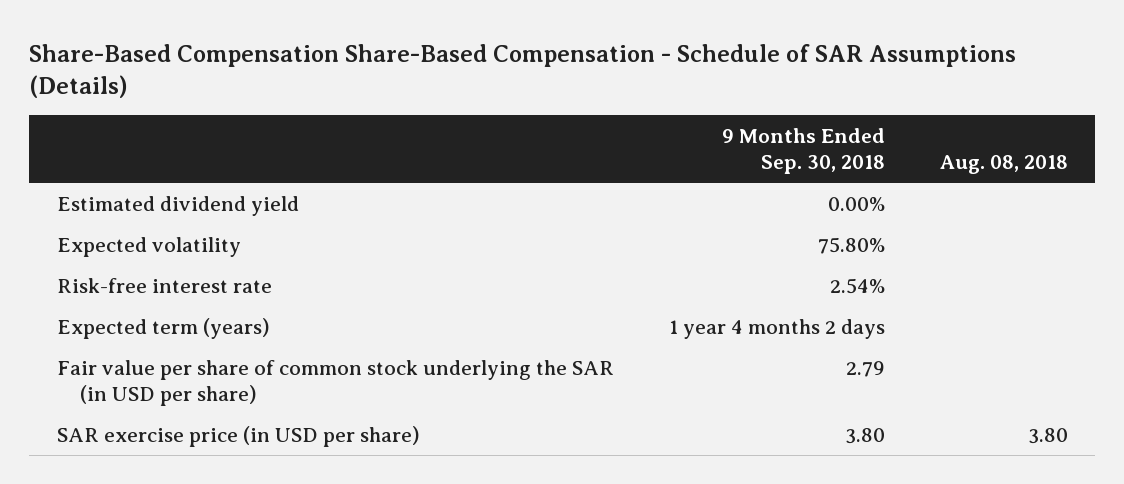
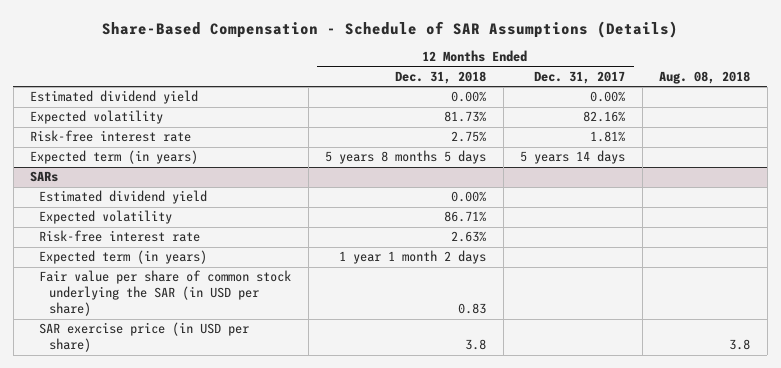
- Share-Based Compensation Share-Based Compensation - Schedule of SAR Assumptions (Details)
+ Share-Based Compensation - Schedule of SAR Assumptions (Details)
- | 9 Months Ended Sep. 30, 2018 | Aug. 08, 2018
+ | 12 Months Ended Dec. 31, 2018 | 12 Months Ended Dec. 31, 2017 | Aug. 08, 2018
- Expected term (years) | 1 year 4 months 2 days |
- Fair value per share of common stock underlying the SAR (in USD per share) | 2.79 |
- SAR exercise price (in USD per share) | 3.80 | 3.80
+ Expected term (in years) | 5 years 8 months 5 days | 5 years 14 days |
+ SARs
+ Estimated dividend yield | 0.00% | |
+ Expected volatility | 86.71% | |
+ Risk-free interest rate | 2.63% | |
+ Expected term (in years) | 1 year 1 month 2 days | |
+ Fair value per share of common stock underlying the SAR (in USD per share) | 0.83 | |
+ SAR exercise price (in USD per share) | 3.8 | | 3.8

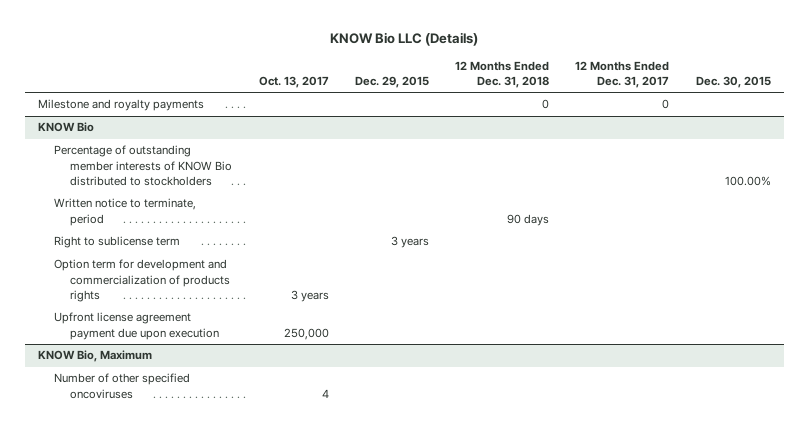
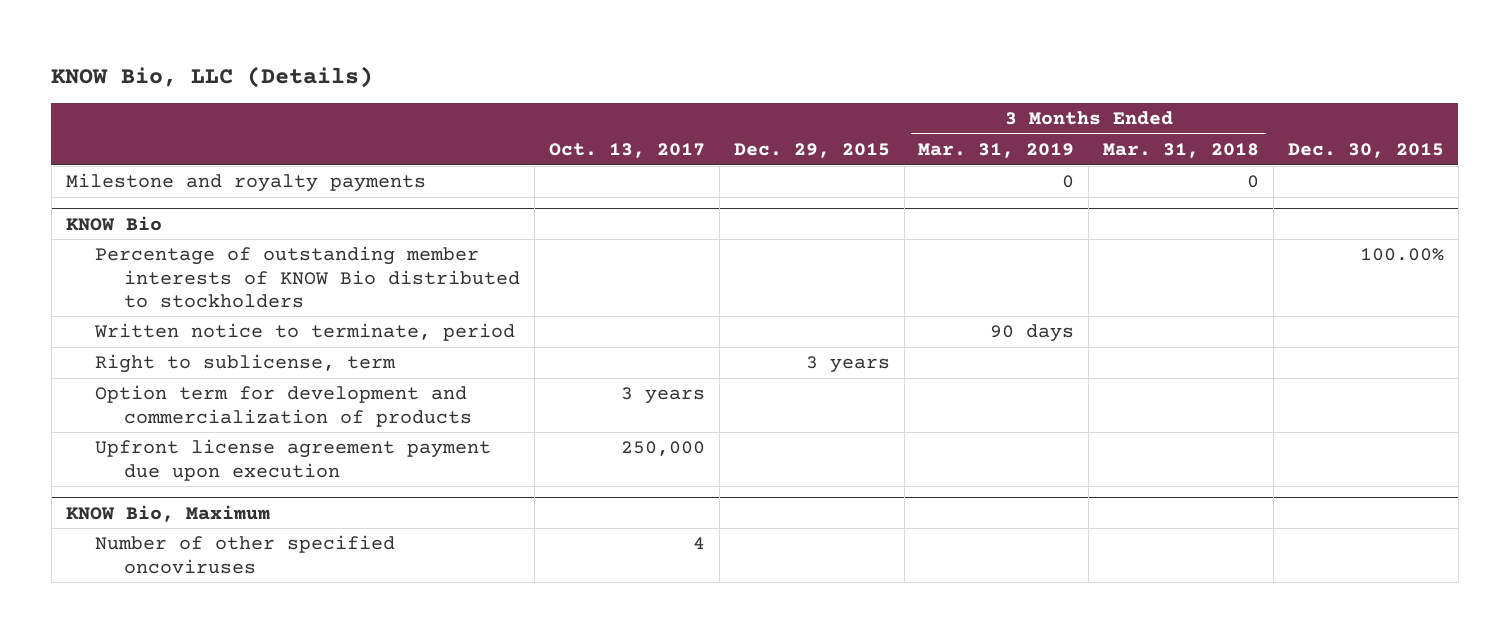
- KNOW Bio LLC (Details)
+ KNOW Bio, LLC (Details)
- | Oct. 13, 2017 | Dec. 29, 2015 | 12 Months Ended Dec. 31, 2018 | 12 Months Ended Dec. 31, 2017 | Dec. 30, 2015
+ | Oct. 13, 2017 | Dec. 29, 2015 | 3 Months Ended Mar. 31, 2019 | 3 Months Ended Mar. 31, 2018 | Dec. 30, 2015
@ KNOW Bio
- Right to sublicense term | | 3 years | | |
- Option term for development and commercialization of products rights | 3 years | | | |
+ Right to sublicense, term | | 3 years | | |
+ Option term for development and commercialization of products | 3 years | | | |

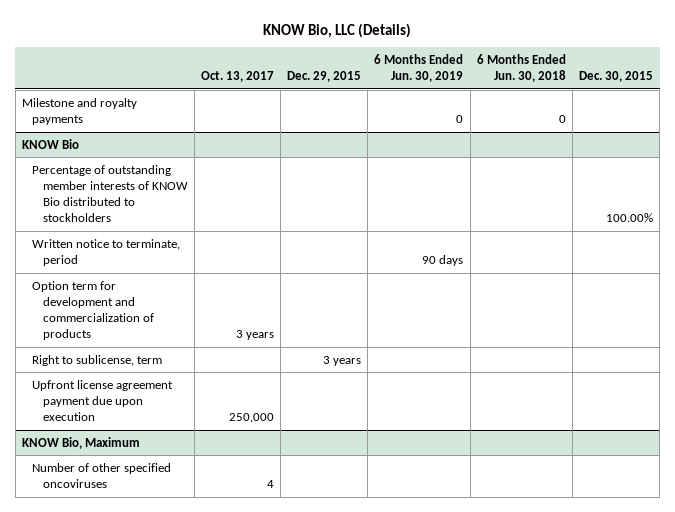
- | Oct. 13, 2017 | Dec. 29, 2015 | 3 Months Ended Mar. 31, 2019 | 3 Months Ended Mar. 31, 2018 | Dec. 30, 2015
+ | Oct. 13, 2017 | Dec. 29, 2015 | 6 Months Ended Jun. 30, 2019 | 6 Months Ended Jun. 30, 2018 | Dec. 30, 2015
@ KNOW Bio
moved down: Right to sublicense, term | | 3 years | | |

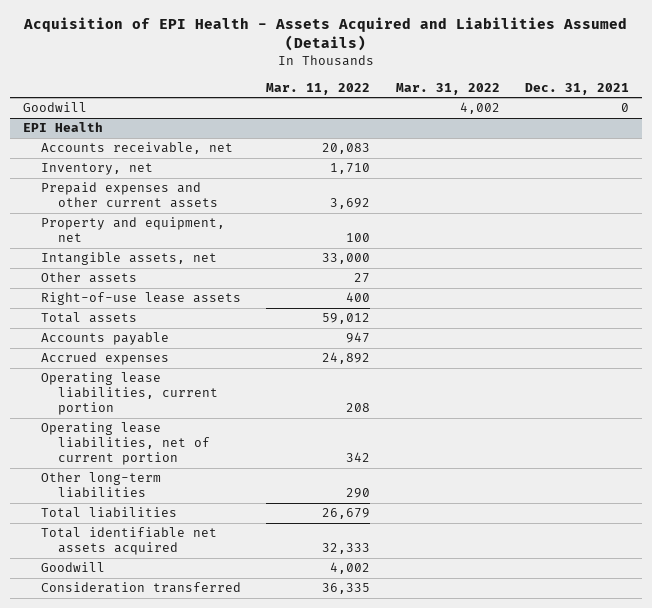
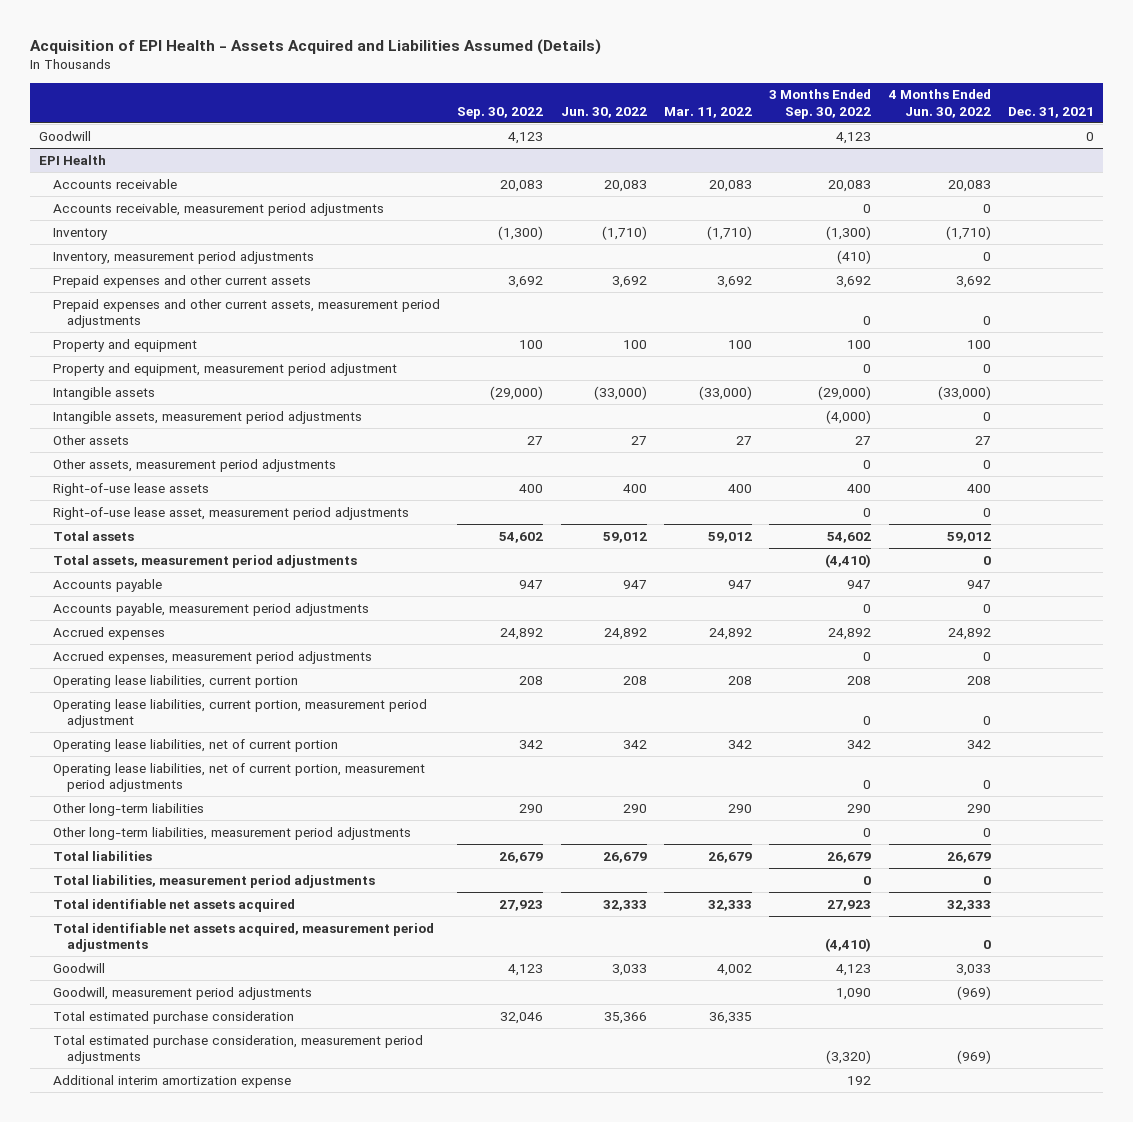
- | Mar. 11, 2022 | Mar. 31, 2022 | Dec. 31, 2021
+ | Sep. 30, 2022 | Jun. 30, 2022 | Mar. 11, 2022 | 3 Months Ended Sep. 30, 2022 | 4 Months Ended Jun. 30, 2022 | Dec. 31, 2021
@ EPI Health
- Accounts receivable, net | 20,083 | |
- Inventory, net | 1,710 | |
+ Accounts receivable | 20,083 | 20,083 | 20,083 | 20,083 | 20,083 |
+ Accounts receivable, measurement period adjustments | | | | 0 | 0 |
+ Inventory | (1,300) | (1,710) | (1,710) | (1,300) | (1,710) |
+ Inventory, measurement period adjustments | | | | (410) | 0 |
- Property and equipment, net | 100 | |
- Intangible assets, net | 33,000 | |
+ Prepaid expenses and other current assets, measurement period adjustments | | | | 0 | 0 |
+ Property and equipment | 100 | 100 | 100 | 100 | 100 |
+ Property and equipment, measurement period adjustment | | | | 0 | 0 |
+ Intangible assets | (29,000) | (33,000) | (33,000) | (29,000) | (33,000) |
+ Intangible assets, measurement period adjustments | | | | (4,000) | 0 |
+ Other assets, measurement period adjustments | | | | 0 | 0 |
+ Right-of-use lease asset, measurement period adjustments | | | | 0 | 0 |
+ Total assets, measurement period adjustments | | | | (4,410) | 0 |
+ Accounts payable, measurement period adjustments | | | | 0 | 0 |
+ Accrued expenses, measurement period adjustments | | | | 0 | 0 |
+ Operating lease liabilities, current portion, measurement period adjustment | | | | 0 | 0 |
+ Operating lease liabilities, net of current portion, measurement period adjustments | | | | 0 | 0 |
+ Other long-term liabilities, measurement period adjustments | | | | 0 | 0 |
+ Total liabilities, measurement period adjustments | | | | 0 | 0 |
+ Total identifiable net assets acquired, measurement period adjustments | | | | (4,410) | 0 |
- Consideration transferred | 36,335 | |
+ Goodwill, measurement period adjustments | | | | 1,090 | (969) |
+ Total estimated purchase consideration | 32,046 | 35,366 | 36,335 | | |
+ Total estimated purchase consideration, measurement period adjustments | | | | (3,320) | (969) |
+ Additional interim amortization expense | | | | 192 | |

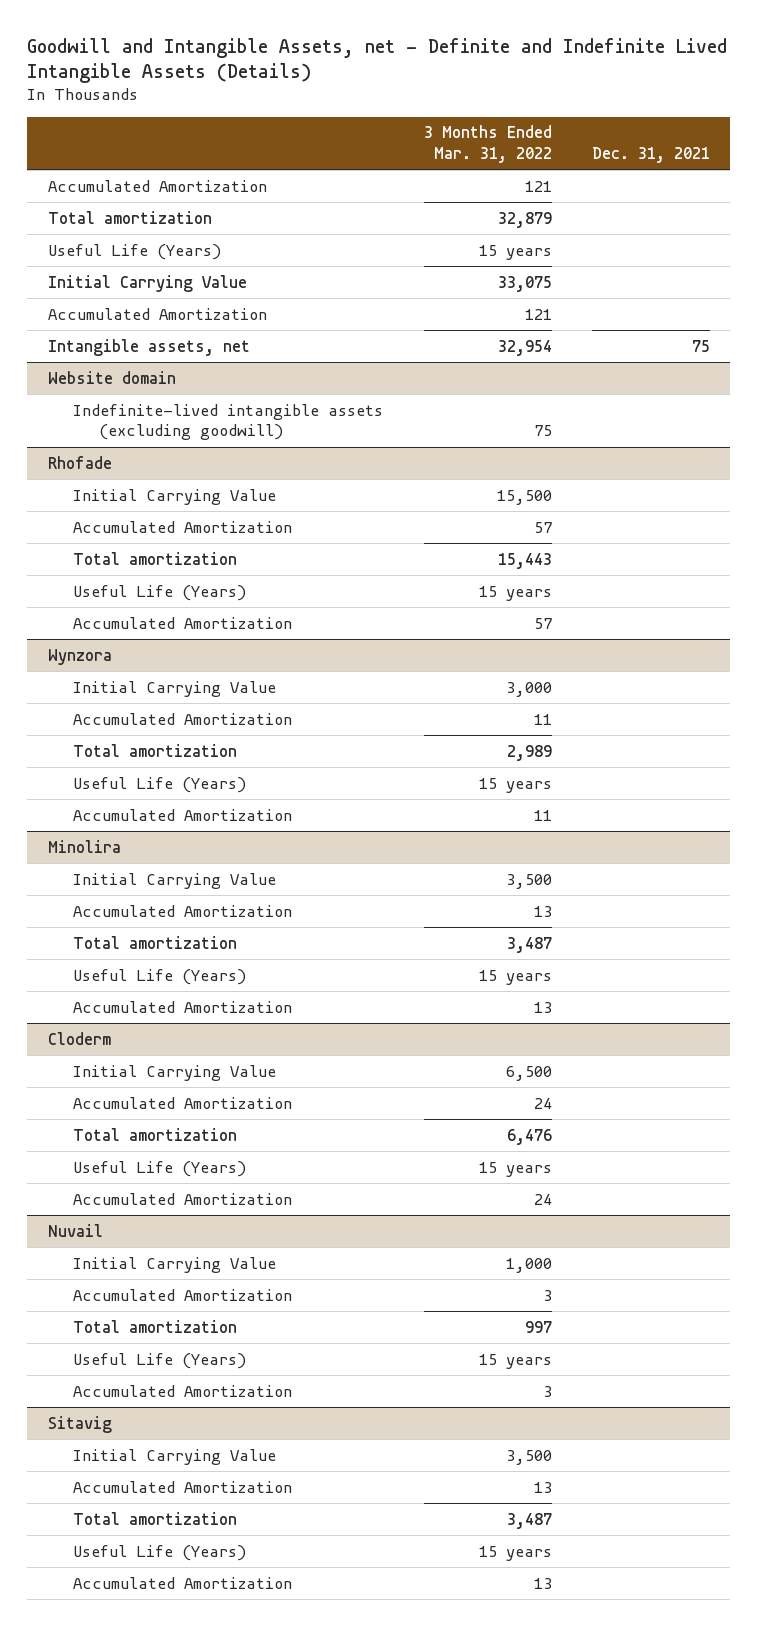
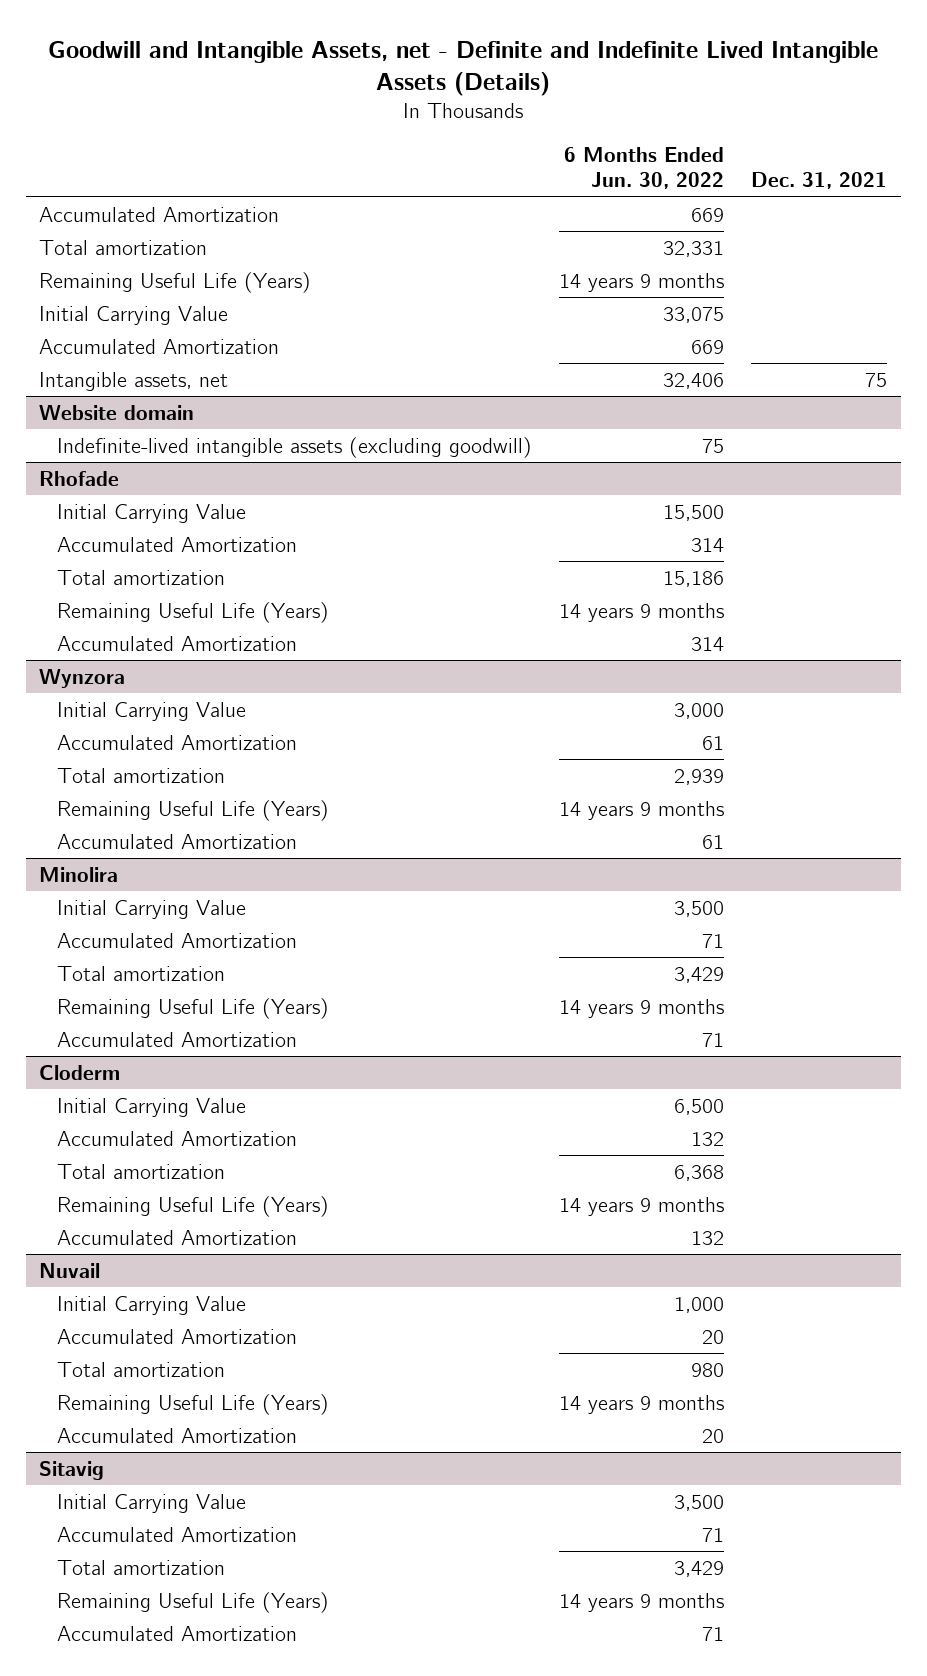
- | 3 Months Ended Mar. 31, 2022 | Dec. 31, 2021
+ | 6 Months Ended Jun. 30, 2022 | Dec. 31, 2021
- Useful Life (Years) | 15 years |
+ Remaining Useful Life (Years) | 14 years 9 months |
@ Rhofade
- Useful Life (Years) | 15 years |
+ Remaining Useful Life (Years) | 14 years 9 months |
@ Wynzora
- Useful Life (Years) | 15 years |
+ Remaining Useful Life (Years) | 14 years 9 months |
@ Minolira
- Useful Life (Years) | 15 years |
+ Remaining Useful Life (Years) | 14 years 9 months |
@ Cloderm
- Useful Life (Years) | 15 years |
+ Remaining Useful Life (Years) | 14 years 9 months |
@ Nuvail
- Useful Life (Years) | 15 years |
+ Remaining Useful Life (Years) | 14 years 9 months |
@ Sitavig
- Useful Life (Years) | 15 years |
+ Remaining Useful Life (Years) | 14 years 9 months |

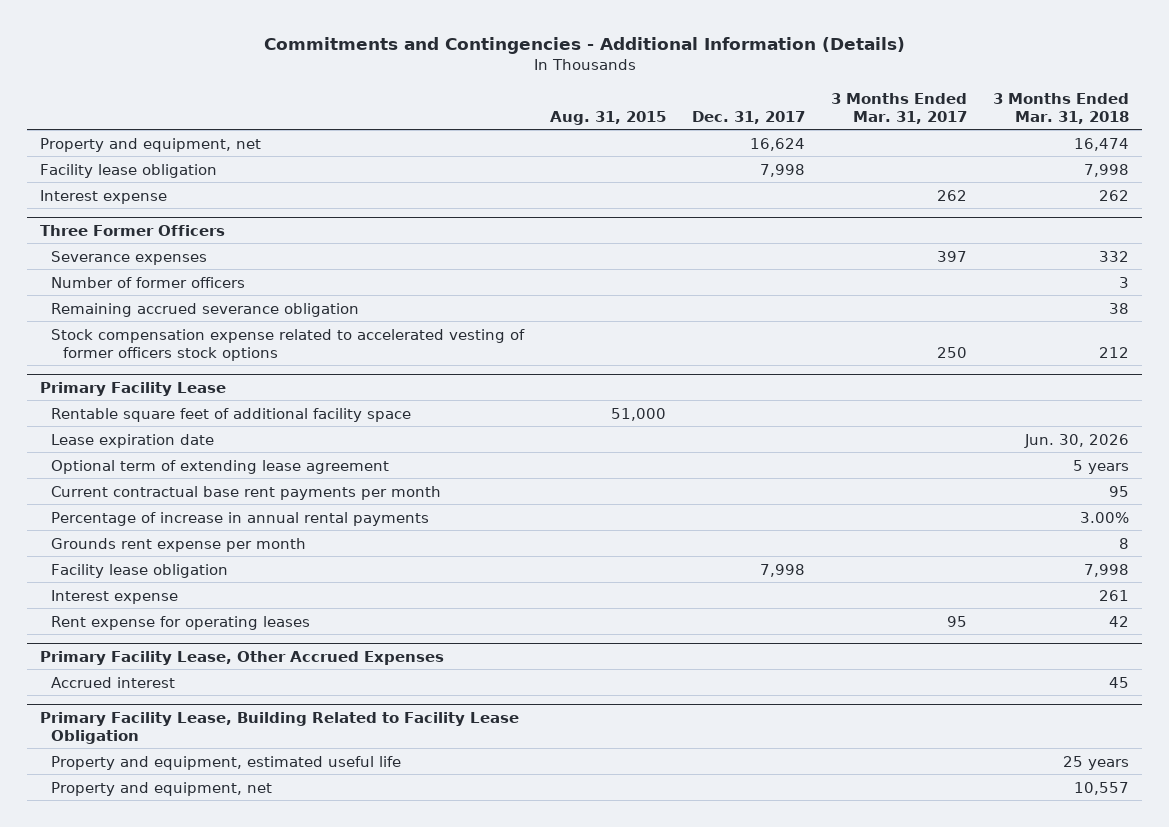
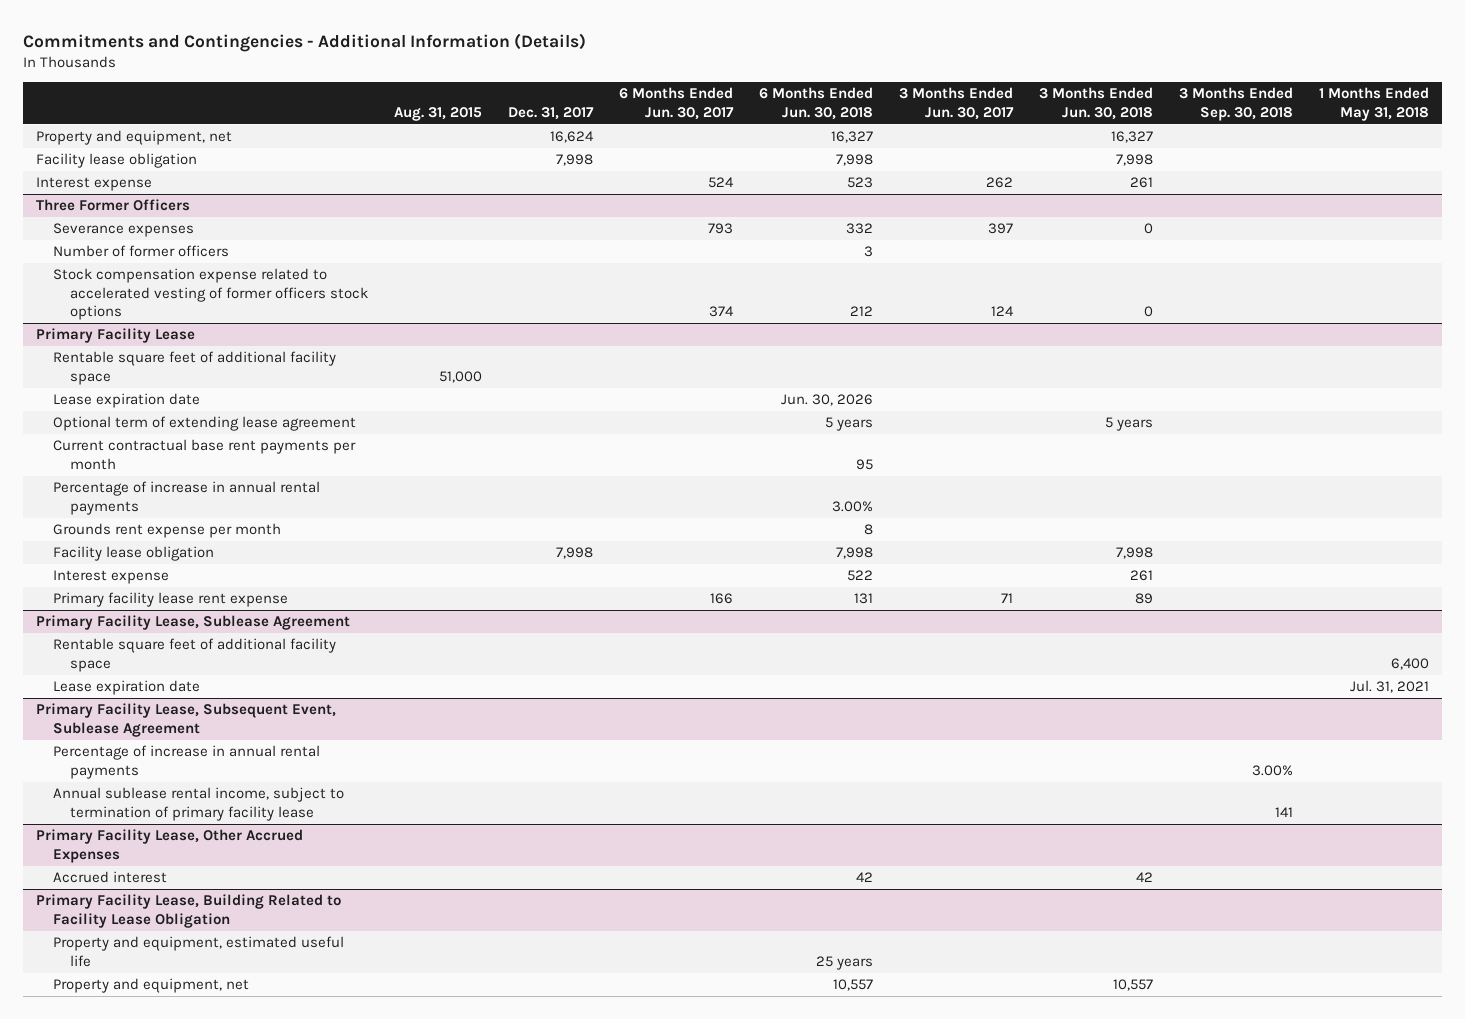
- | Aug. 31, 2015 | Dec. 31, 2017 | 3 Months Ended Mar. 31, 2017 | 3 Months Ended Mar. 31, 2018
+ | Aug. 31, 2015 | Dec. 31, 2017 | 6 Months Ended Jun. 30, 2017 | 6 Months Ended Jun. 30, 2018 | 3 Months Ended Jun. 30, 2017 | 3 Months Ended Jun. 30, 2018 | 3 Months Ended Sep. 30, 2018 | 1 Months Ended May 31, 2018
@ Three Former Officers
- Remaining accrued severance obligation | | | | 38
@ Primary Facility Lease
- Rent expense for operating leases | | | 95 | 42
+ Primary facility lease rent expense | | | 166 | 131 | 71 | 89 | |
+ Primary Facility Lease, Sublease Agreement
+ Rentable square feet of additional facility space | | | | | | | | 6,400
+ Lease expiration date | | | | | | | | Jul. 31, 2021
+ Primary Facility Lease, Subsequent Event, Sublease Agreement
+ Percentage of increase in annual rental payments | | | | | | | 3.00% |
+ Annual sublease rental income, subject to termination of primary facility lease | | | | | | | 141 |

